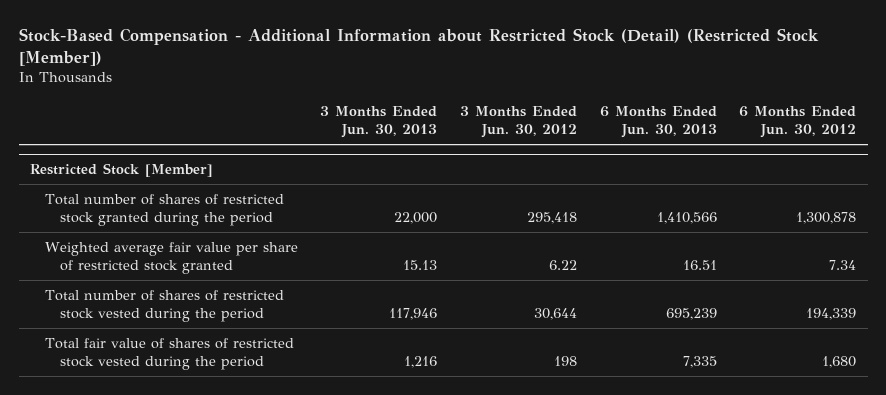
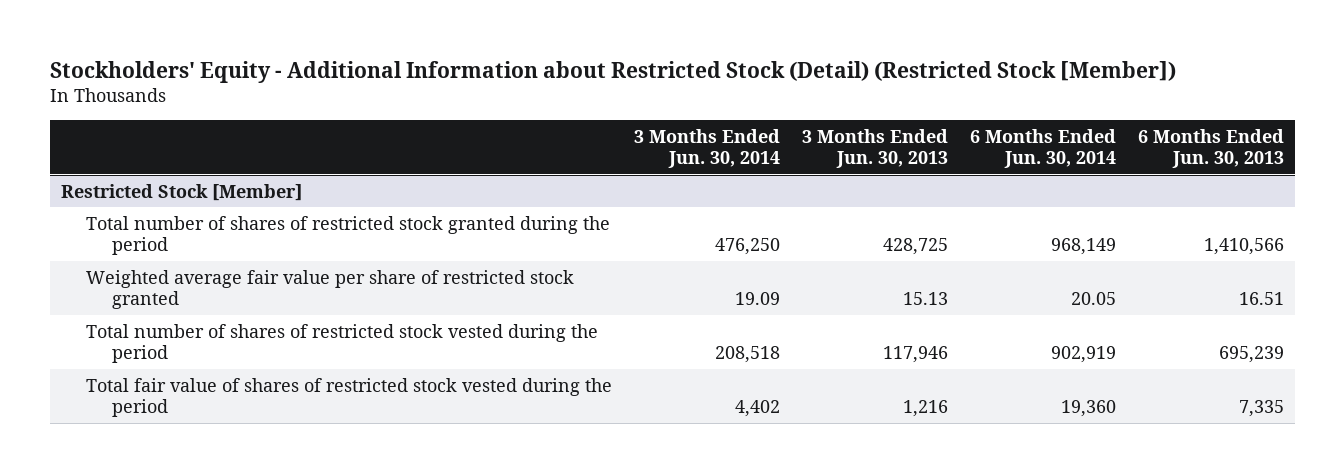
- Stock-Based Compensation - Additional Information about Restricted Stock (Detail) (Restricted Stock [Member])
+ Stockholders' Equity - Additional Information about Restricted Stock (Detail) (Restricted Stock [Member])
- | 3 Months Ended Jun. 30, 2013 | 3 Months Ended Jun. 30, 2012 | 6 Months Ended Jun. 30, 2013 | 6 Months Ended Jun. 30, 2012
+ | 3 Months Ended Jun. 30, 2014 | 3 Months Ended Jun. 30, 2013 | 6 Months Ended Jun. 30, 2014 | 6 Months Ended Jun. 30, 2013
@ Restricted Stock [Member]
- Total number of shares of restricted stock granted during the period | 22,000 | 295,418 | 1,410,566 | 1,300,878
+ Total number of shares of restricted stock granted during the period | 476,250 | 428,725 | 968,149 | 1,410,566

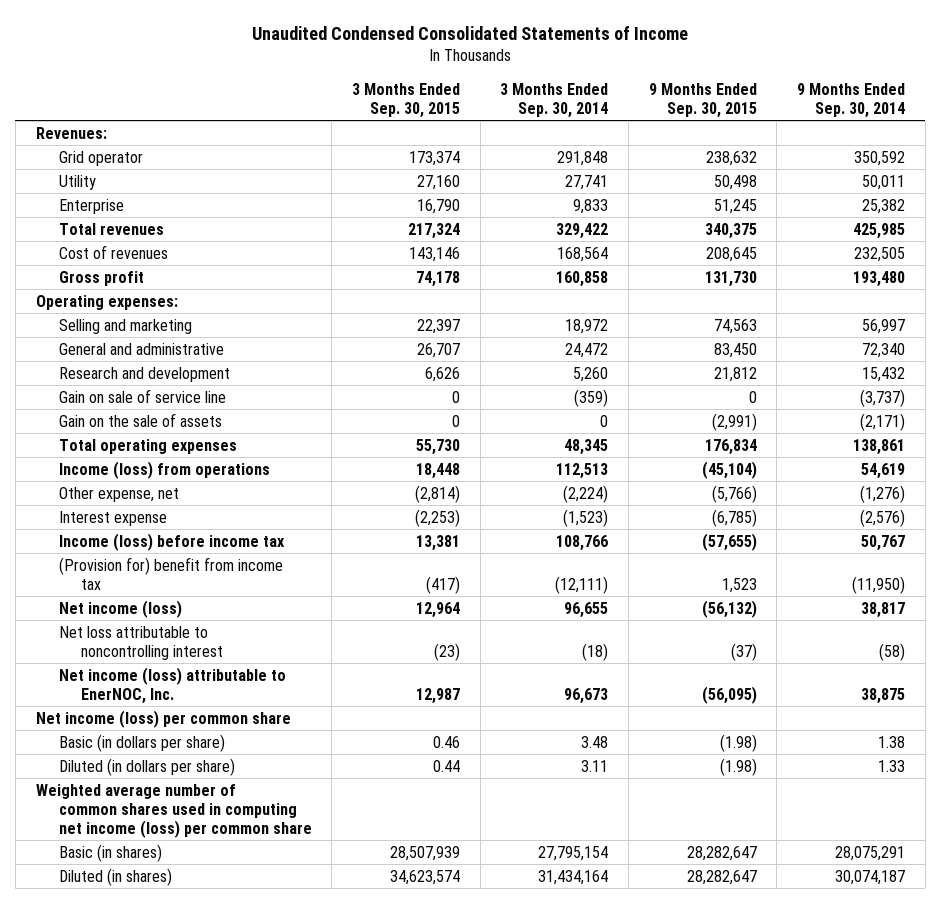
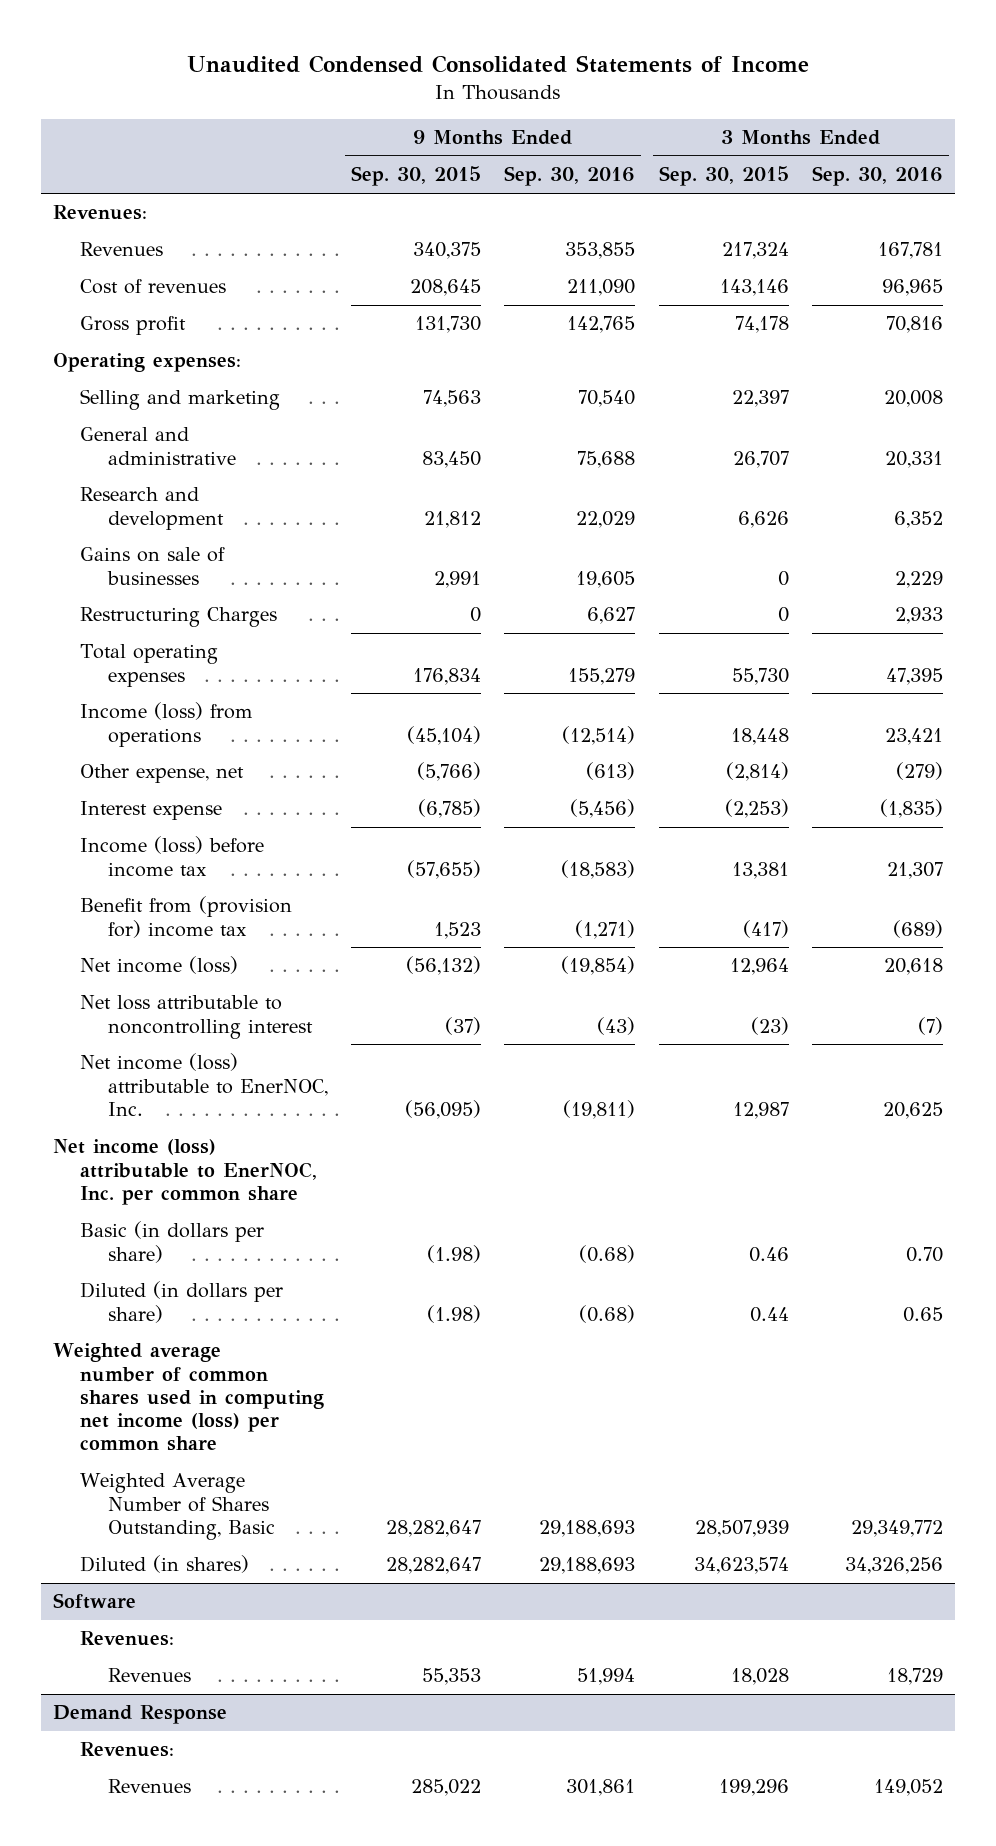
- | 3 Months Ended Sep. 30, 2015 | 3 Months Ended Sep. 30, 2014 | 9 Months Ended Sep. 30, 2015 | 9 Months Ended Sep. 30, 2014
+ | 9 Months Ended Sep. 30, 2015 | 9 Months Ended Sep. 30, 2016 | 3 Months Ended Sep. 30, 2015 | 3 Months Ended Sep. 30, 2016
- Grid operator | 173,374 | 291,848 | 238,632 | 350,592
- Utility | 27,160 | 27,741 | 50,498 | 50,011
- Enterprise | 16,790 | 9,833 | 51,245 | 25,382
- Total revenues | 217,324 | 329,422 | 340,375 | 425,985
+ Revenues | 340,375 | 353,855 | 217,324 | 167,781
- Gain on sale of service line | 0 | (359) | 0 | (3,737)
- Gain on the sale of assets | 0 | 0 | (2,991) | (2,171)
+ Gains on sale of businesses | 2,991 | 19,605 | 0 | 2,229
+ Restructuring Charges | 0 | 6,627 | 0 | 2,933
- (Provision for) benefit from income tax | (417) | (12,111) | 1,523 | (11,950)
+ Benefit from (provision for) income tax | 1,523 | (1,271) | (417) | (689)
- Net income (loss) per common share
+ Net income (loss) attributable to EnerNOC, Inc. per common share
- Basic (in shares) | 28,507,939 | 27,795,154 | 28,282,647 | 28,075,291
+ Weighted Average Number of Shares Outstanding, Basic | 28,282,647 | 29,188,693 | 28,507,939 | 29,349,772
+ Software
+ Revenues:
+ Revenues | 55,353 | 51,994 | 18,028 | 18,729
+ Demand Response
+ Revenues:
+ Revenues | 285,022 | 301,861 | 199,296 | 149,052

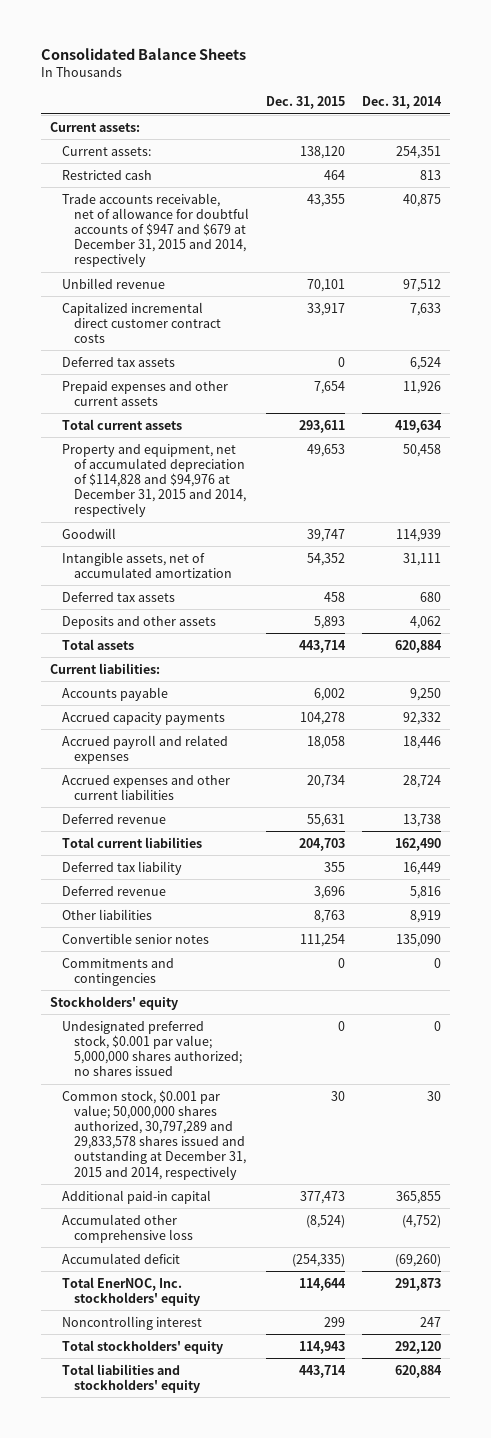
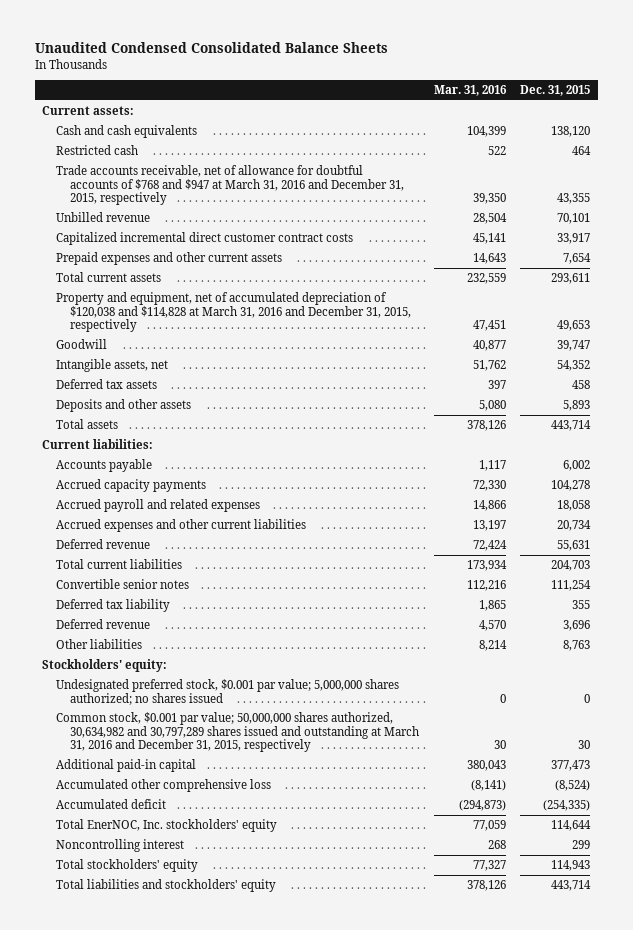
- Consolidated Balance Sheets
+ Unaudited Condensed Consolidated Balance Sheets
- | Dec. 31, 2015 | Dec. 31, 2014
+ | Mar. 31, 2016 | Dec. 31, 2015
- Current assets: | 138,120 | 254,351
+ Cash and cash equivalents | 104,399 | 138,120
- Trade accounts receivable, net of allowance for doubtful accounts of $947 and $679 at December 31, 2015 and 2014, respectively | 43,355 | 40,875
+ Trade accounts receivable, net of allowance for doubtful accounts of $768 and $947 at March 31, 2016 and December 31, 2015, respectively | 39,350 | 43,355
- Deferred tax assets | 0 | 6,524
- Property and equipment, net of accumulated depreciation of $114,828 and $94,976 at December 31, 2015 and 2014, respectively | 49,653 | 50,458
+ Property and equipment, net of accumulated depreciation of $120,038 and $114,828 at March 31, 2016 and December 31, 2015, respectively | 47,451 | 49,653
- Intangible assets, net of accumulated amortization | 54,352 | 31,111
+ Intangible assets, net | 51,762 | 54,352
moved up: Convertible senior notes | 112,216 | 111,254
- Commitments and contingencies | 0 | 0
- Stockholders' equity
+ Stockholders' equity:
- Common stock, $0.001 par value; 50,000,000 shares authorized, 30,797,289 and 29,833,578 shares issued and outstanding at December 31, 2015 and 2014, respectively | 30 | 30
+ Common stock, $0.001 par value; 50,000,000 shares authorized, 30,634,982 and 30,797,289 shares issued and outstanding at March 31, 2016 and December 31, 2015, respectively | 30 | 30

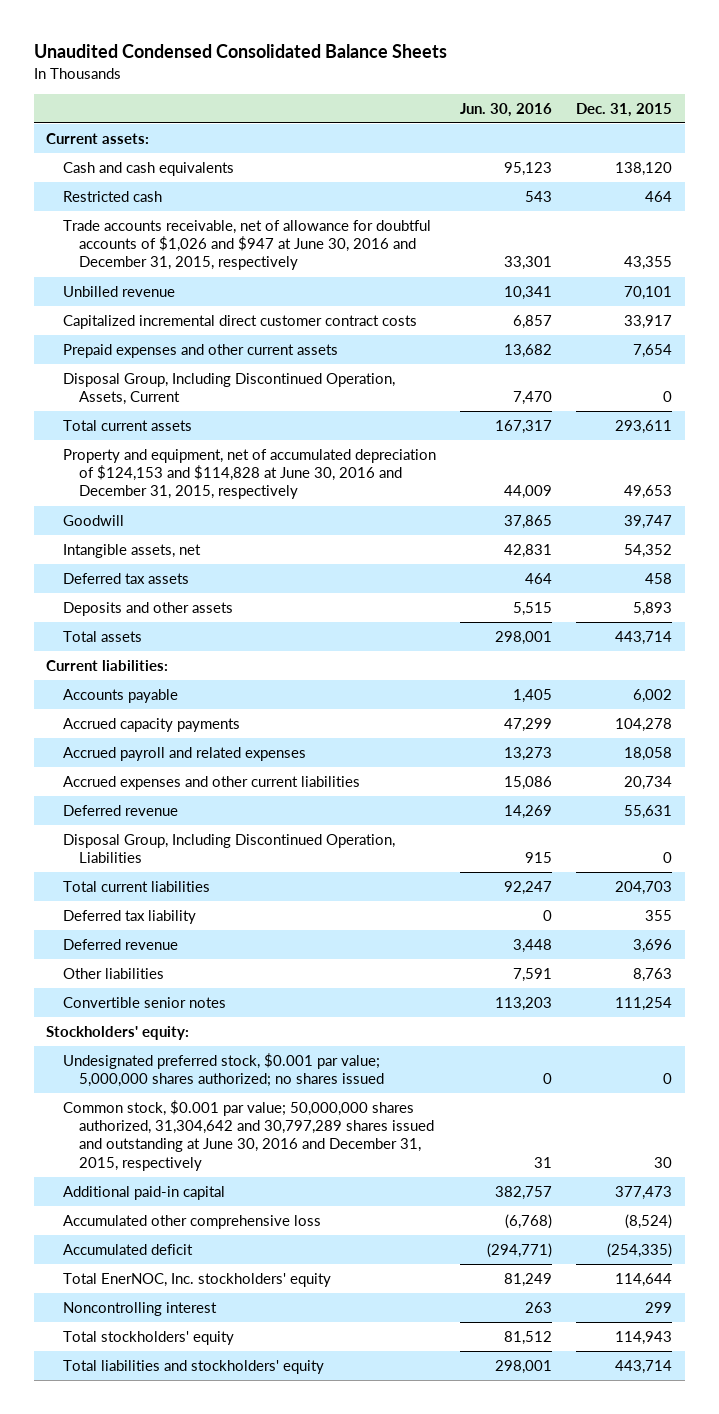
- | Mar. 31, 2016 | Dec. 31, 2015
+ | Jun. 30, 2016 | Dec. 31, 2015
- Trade accounts receivable, net of allowance for doubtful accounts of $768 and $947 at March 31, 2016 and December 31, 2015, respectively | 39,350 | 43,355
+ Trade accounts receivable, net of allowance for doubtful accounts of $1,026 and $947 at June 30, 2016 and December 31, 2015, respectively | 33,301 | 43,355
+ Disposal Group, Including Discontinued Operation, Assets, Current | 7,470 | 0
- Property and equipment, net of accumulated depreciation of $120,038 and $114,828 at March 31, 2016 and December 31, 2015, respectively | 47,451 | 49,653
+ Property and equipment, net of accumulated depreciation of $124,153 and $114,828 at June 30, 2016 and December 31, 2015, respectively | 44,009 | 49,653
+ Disposal Group, Including Discontinued Operation, Liabilities | 915 | 0
moved down: Convertible senior notes | 113,203 | 111,254
- Common stock, $0.001 par value; 50,000,000 shares authorized, 30,634,982 and 30,797,289 shares issued and outstanding at March 31, 2016 and December 31, 2015, respectively | 30 | 30
+ Common stock, $0.001 par value; 50,000,000 shares authorized, 31,304,642 and 30,797,289 shares issued and outstanding at June 30, 2016 and December 31, 2015, respectively | 31 | 30

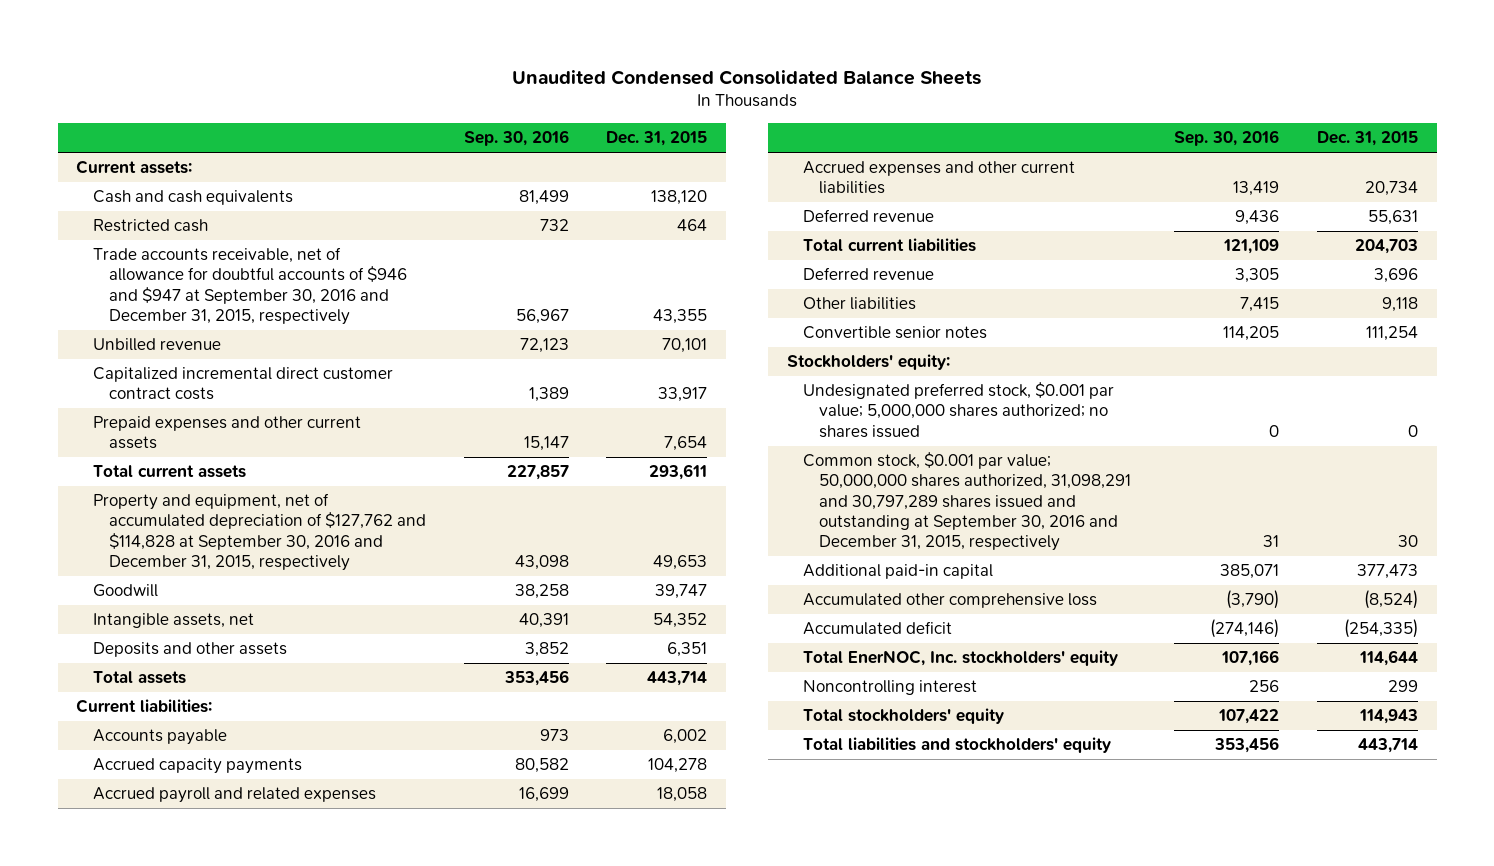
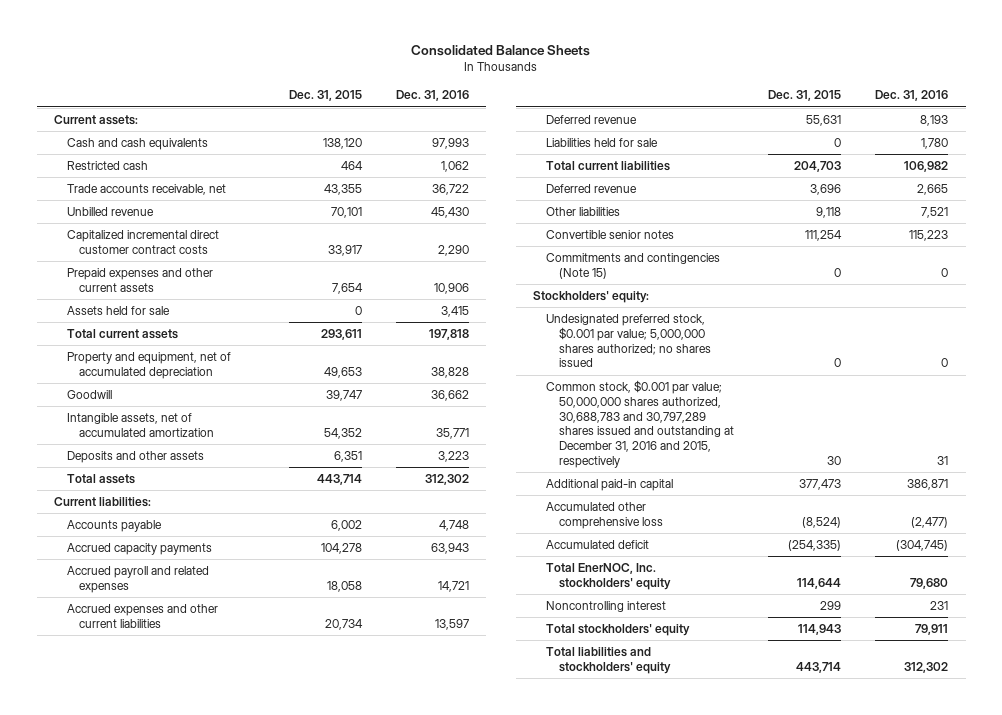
- Unaudited Condensed Consolidated Balance Sheets
+ Consolidated Balance Sheets
- | Sep. 30, 2016 | Dec. 31, 2015
+ | Dec. 31, 2015 | Dec. 31, 2016
- Trade accounts receivable, net of allowance for doubtful accounts of $946 and $947 at September 30, 2016 and December 31, 2015, respectively | 56,967 | 43,355
+ Trade accounts receivable, net | 43,355 | 36,722
+ Assets held for sale | 0 | 3,415
- Property and equipment, net of accumulated depreciation of $127,762 and $114,828 at September 30, 2016 and December 31, 2015, respectively | 43,098 | 49,653
+ Property and equipment, net of accumulated depreciation | 49,653 | 38,828
- Intangible assets, net | 40,391 | 54,352
+ Intangible assets, net of accumulated amortization | 54,352 | 35,771
+ Liabilities held for sale | 0 | 1,780
+ Commitments and contingencies (Note 15) | 0 | 0
- Common stock, $0.001 par value; 50,000,000 shares authorized, 31,098,291 and 30,797,289 shares issued and outstanding at September 30, 2016 and December 31, 2015, respectively | 31 | 30
+ Common stock, $0.001 par value; 50,000,000 shares authorized, 30,688,783 and 30,797,289 shares issued and outstanding at December 31, 2016 and 2015, respectively | 30 | 31

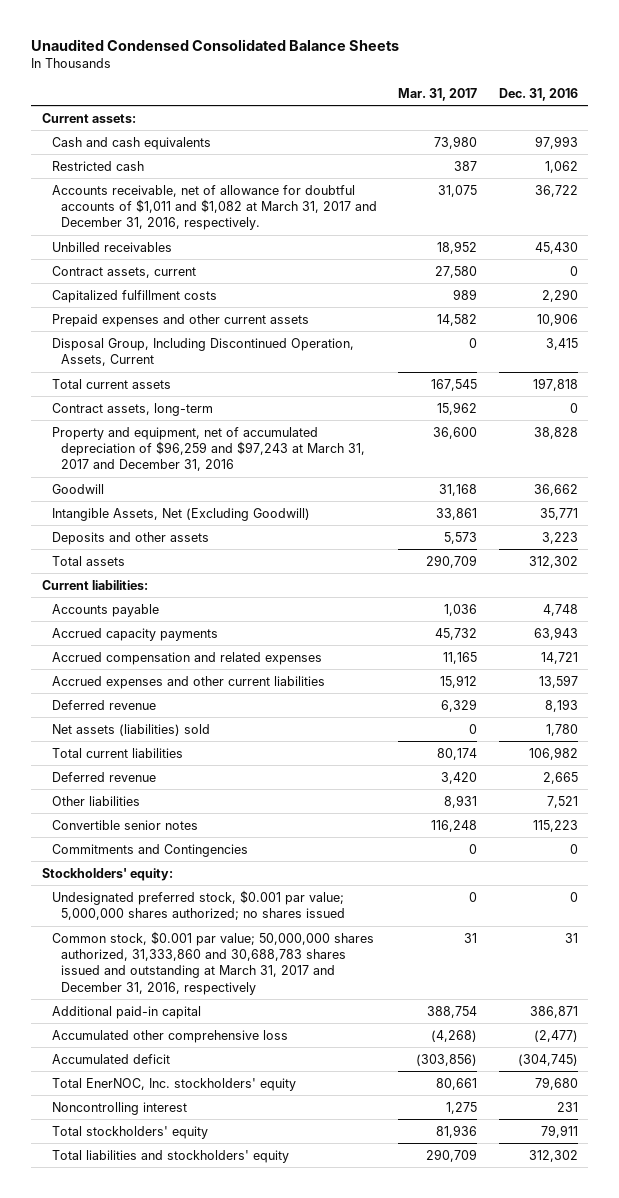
- Consolidated Balance Sheets
+ Unaudited Condensed Consolidated Balance Sheets
- | Dec. 31, 2015 | Dec. 31, 2016
+ | Mar. 31, 2017 | Dec. 31, 2016
- Trade accounts receivable, net | 43,355 | 36,722
- Unbilled revenue | 70,101 | 45,430
- Capitalized incremental direct customer contract costs | 33,917 | 2,290
+ Accounts receivable, net of allowance for doubtful accounts of $1,011 and $1,082 at March 31, 2017 and December 31, 2016, respectively. | 31,075 | 36,722
+ Unbilled receivables | 18,952 | 45,430
+ Contract assets, current | 27,580 | 0
+ Capitalized fulfillment costs | 989 | 2,290
- Assets held for sale | 0 | 3,415
+ Disposal Group, Including Discontinued Operation, Assets, Current | 0 | 3,415
- Property and equipment, net of accumulated depreciation | 49,653 | 38,828
+ Contract assets, long-term | 15,962 | 0
+ Property and equipment, net of accumulated depreciation of $96,259 and $97,243 at March 31, 2017 and December 31, 2016 | 36,600 | 38,828
- Intangible assets, net of accumulated amortization | 54,352 | 35,771
+ Intangible Assets, Net (Excluding Goodwill) | 33,861 | 35,771
- Accrued payroll and related expenses | 18,058 | 14,721
+ Accrued compensation and related expenses | 11,165 | 14,721
- Liabilities held for sale | 0 | 1,780
+ Net assets (liabilities) sold | 0 | 1,780
- Commitments and contingencies (Note 15) | 0 | 0
+ Commitments and Contingencies | 0 | 0
- Common stock, $0.001 par value; 50,000,000 shares authorized, 30,688,783 and 30,797,289 shares issued and outstanding at December 31, 2016 and 2015, respectively | 30 | 31
+ Common stock, $0.001 par value; 50,000,000 shares authorized, 31,333,860 and 30,688,783 shares issued and outstanding at March 31, 2017 and December 31, 2016, respectively | 31 | 31

